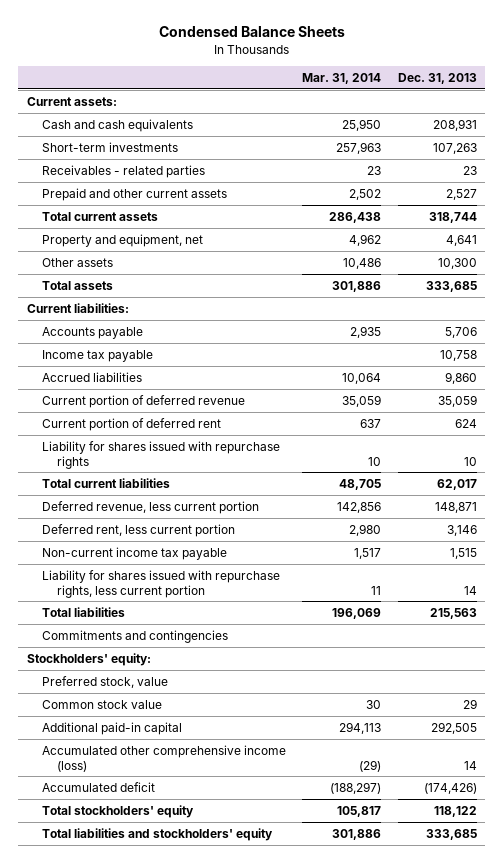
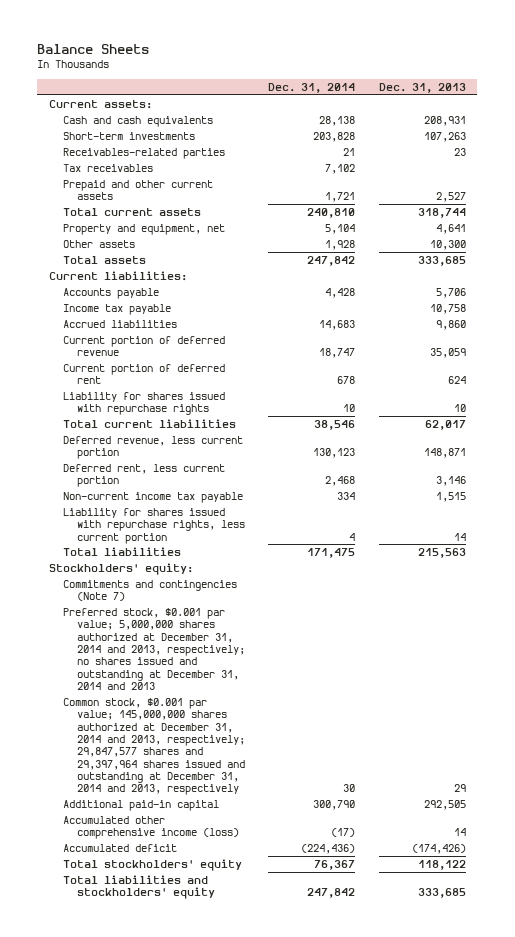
- Condensed Balance Sheets
+ Balance Sheets
- | Mar. 31, 2014 | Dec. 31, 2013
+ | Dec. 31, 2014 | Dec. 31, 2013
- Receivables - related parties | 23 | 23
+ Receivables-related parties | 21 | 23
+ Tax receivables | 7,102 |
- Commitments and contingencies
- Preferred stock, value
- Common stock value | 30 | 29
+ Commitments and contingencies (Note 7)
+ Preferred stock, $0.001 par value; 5,000,000 shares authorized at December 31, 2014 and 2013, respectively; no shares issued and outstanding at December 31, 2014 and 2013
+ Common stock, $0.001 par value; 145,000,000 shares authorized at December 31, 2014 and 2013, respectively; 29,847,577 shares and 29,397,964 shares issued and outstanding at December 31, 2014 and 2013, respectively | 30 | 29

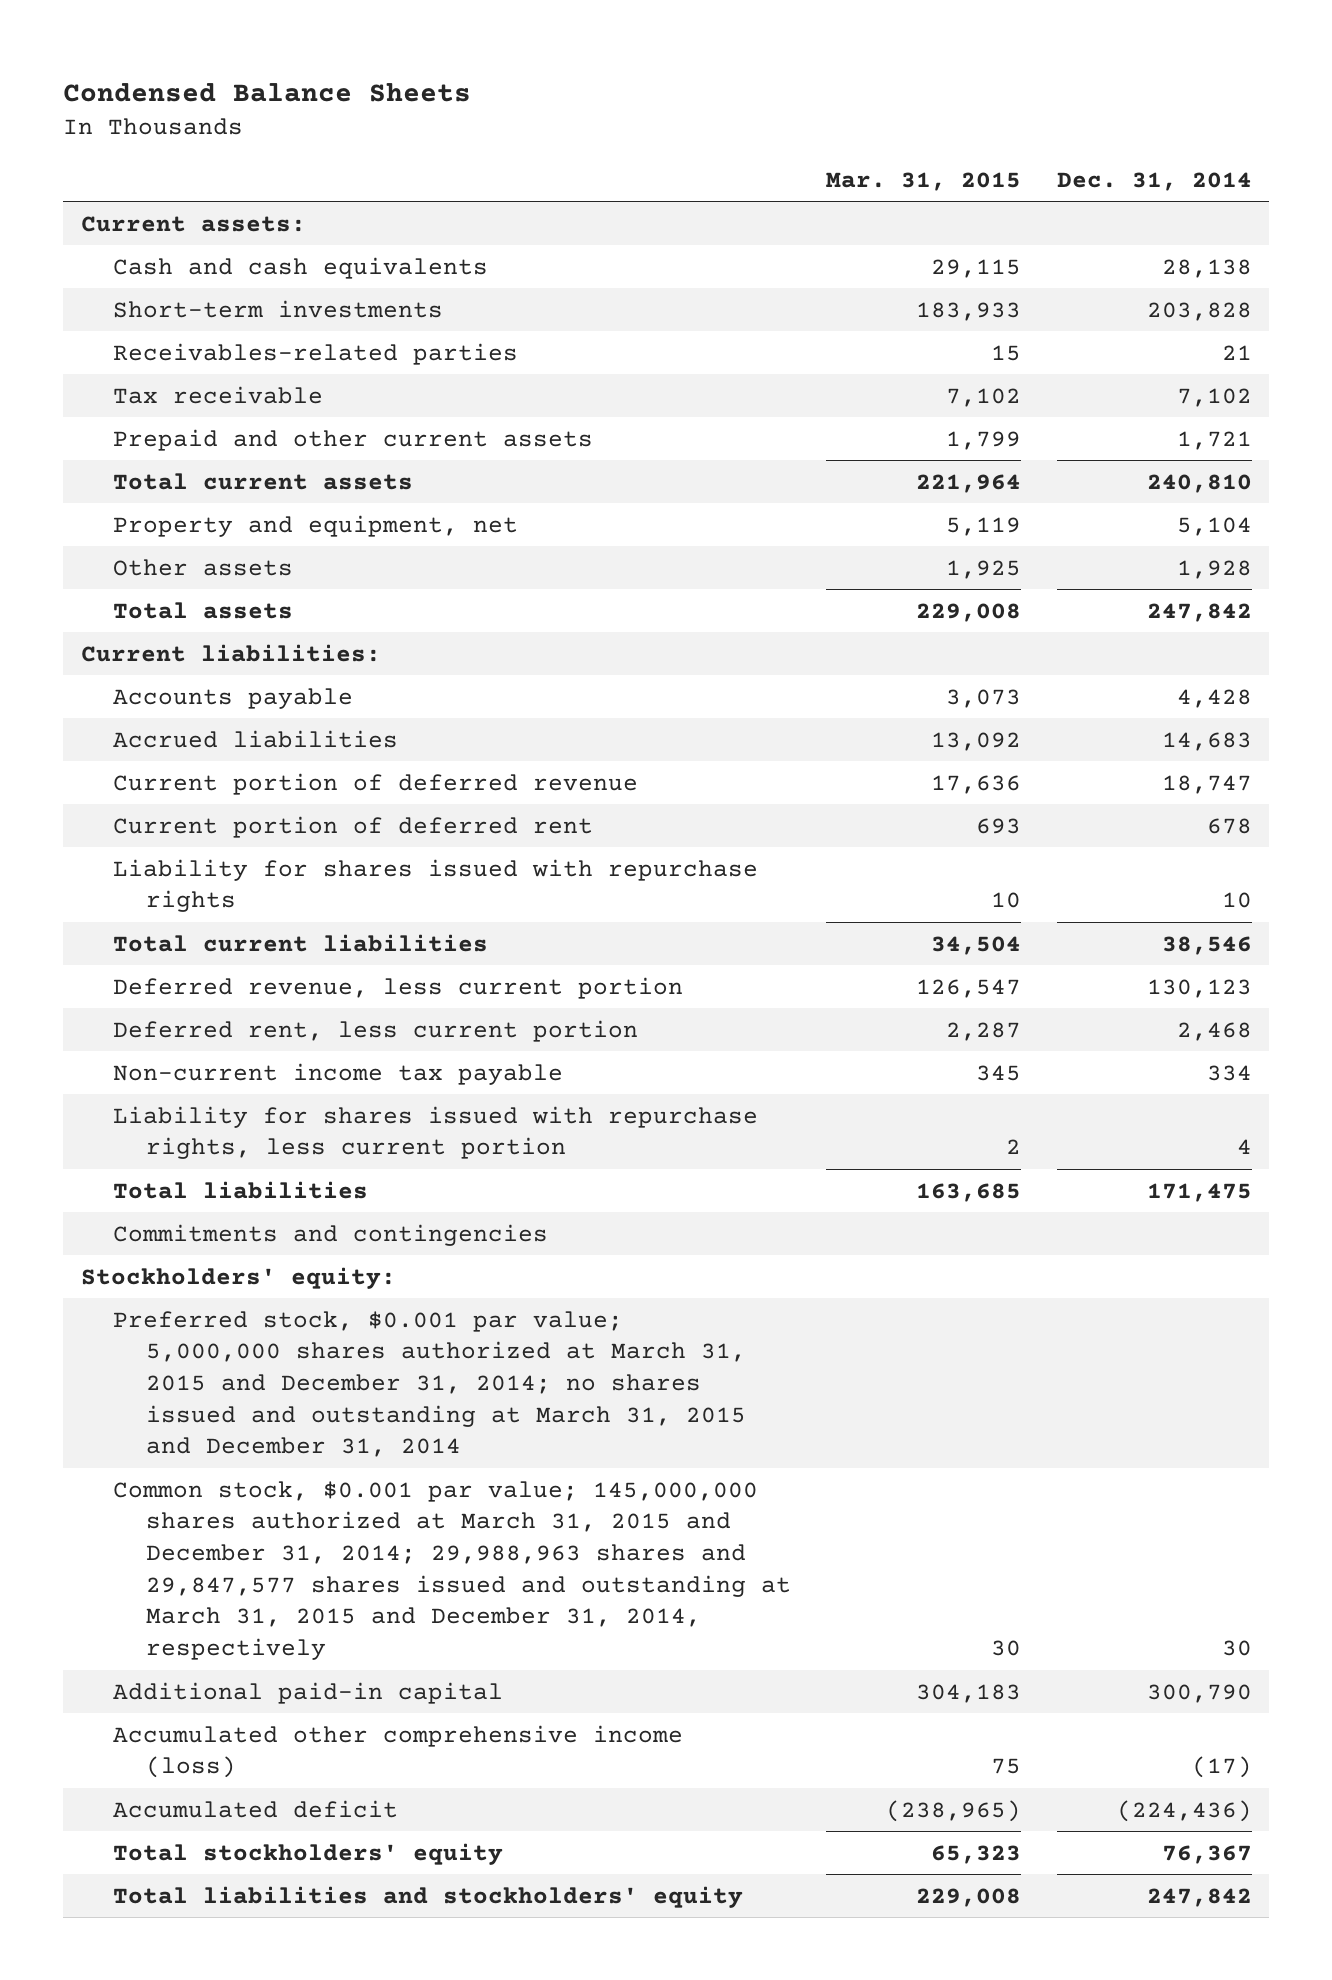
- Balance Sheets
+ Condensed Balance Sheets
- | Dec. 31, 2014 | Dec. 31, 2013
+ | Mar. 31, 2015 | Dec. 31, 2014
- Tax receivables | 7,102 |
+ Tax receivable | 7,102 | 7,102
- Income tax payable | | 10,758
+ Commitments and contingencies
- Commitments and contingencies (Note 7)
- Preferred stock, $0.001 par value; 5,000,000 shares authorized at December 31, 2014 and 2013, respectively; no shares issued and outstanding at December 31, 2014 and 2013
- Common stock, $0.001 par value; 145,000,000 shares authorized at December 31, 2014 and 2013, respectively; 29,847,577 shares and 29,397,964 shares issued and outstanding at December 31, 2014 and 2013, respectively | 30 | 29
+ Preferred stock, $0.001 par value; 5,000,000 shares authorized at March 31, 2015 and December 31, 2014; no shares issued and outstanding at March 31, 2015 and December 31, 2014
+ Common stock, $0.001 par value; 145,000,000 shares authorized at March 31, 2015 and December 31, 2014; 29,988,963 shares and 29,847,577 shares issued and outstanding at March 31, 2015 and December 31, 2014, respectively | 30 | 30

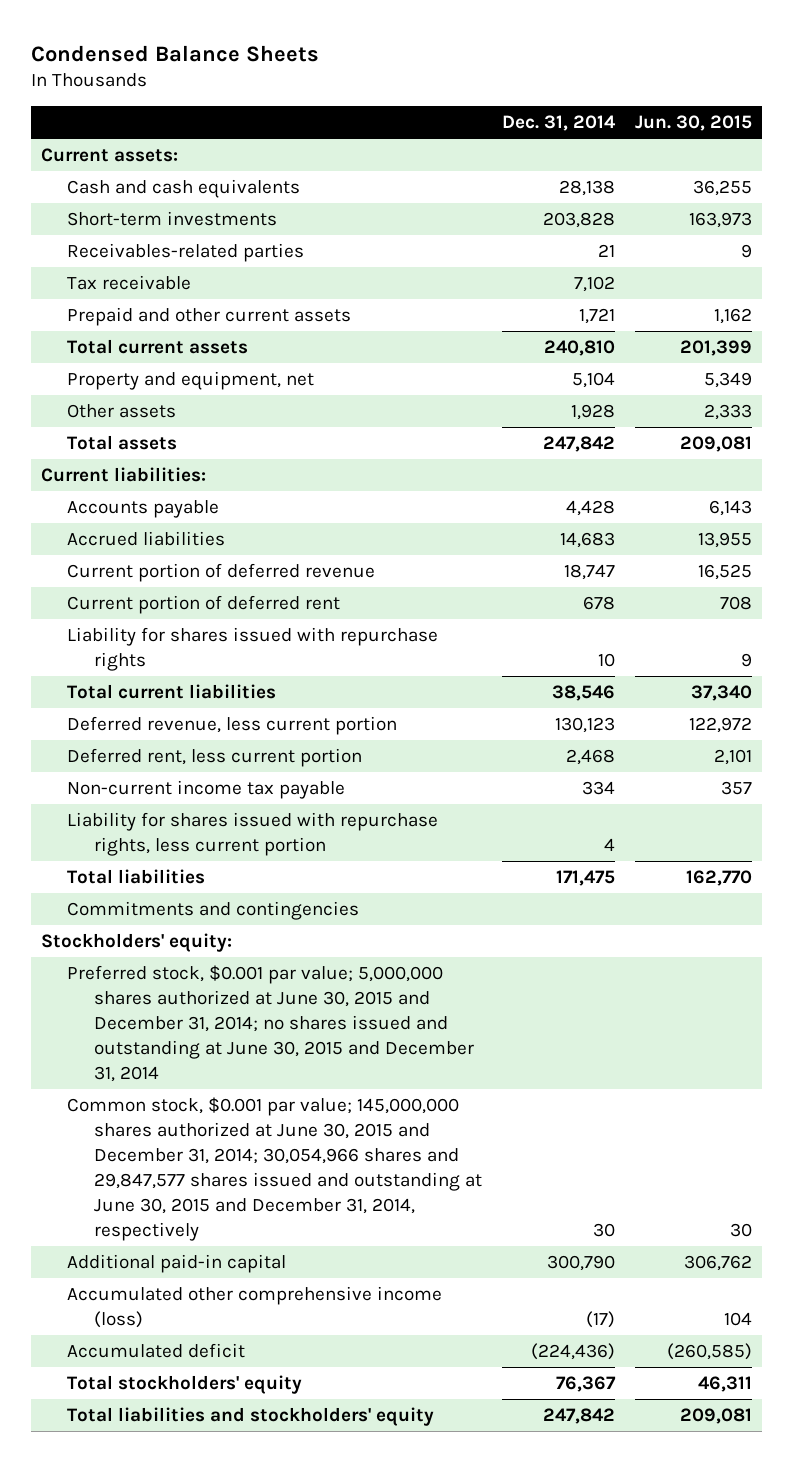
- | Mar. 31, 2015 | Dec. 31, 2014
+ | Dec. 31, 2014 | Jun. 30, 2015
- Preferred stock, $0.001 par value; 5,000,000 shares authorized at March 31, 2015 and December 31, 2014; no shares issued and outstanding at March 31, 2015 and December 31, 2014
- Common stock, $0.001 par value; 145,000,000 shares authorized at March 31, 2015 and December 31, 2014; 29,988,963 shares and 29,847,577 shares issued and outstanding at March 31, 2015 and December 31, 2014, respectively | 30 | 30
+ Preferred stock, $0.001 par value; 5,000,000 shares authorized at June 30, 2015 and December 31, 2014; no shares issued and outstanding at June 30, 2015 and December 31, 2014
+ Common stock, $0.001 par value; 145,000,000 shares authorized at June 30, 2015 and December 31, 2014; 30,054,966 shares and 29,847,577 shares issued and outstanding at June 30, 2015 and December 31, 2014, respectively | 30 | 30

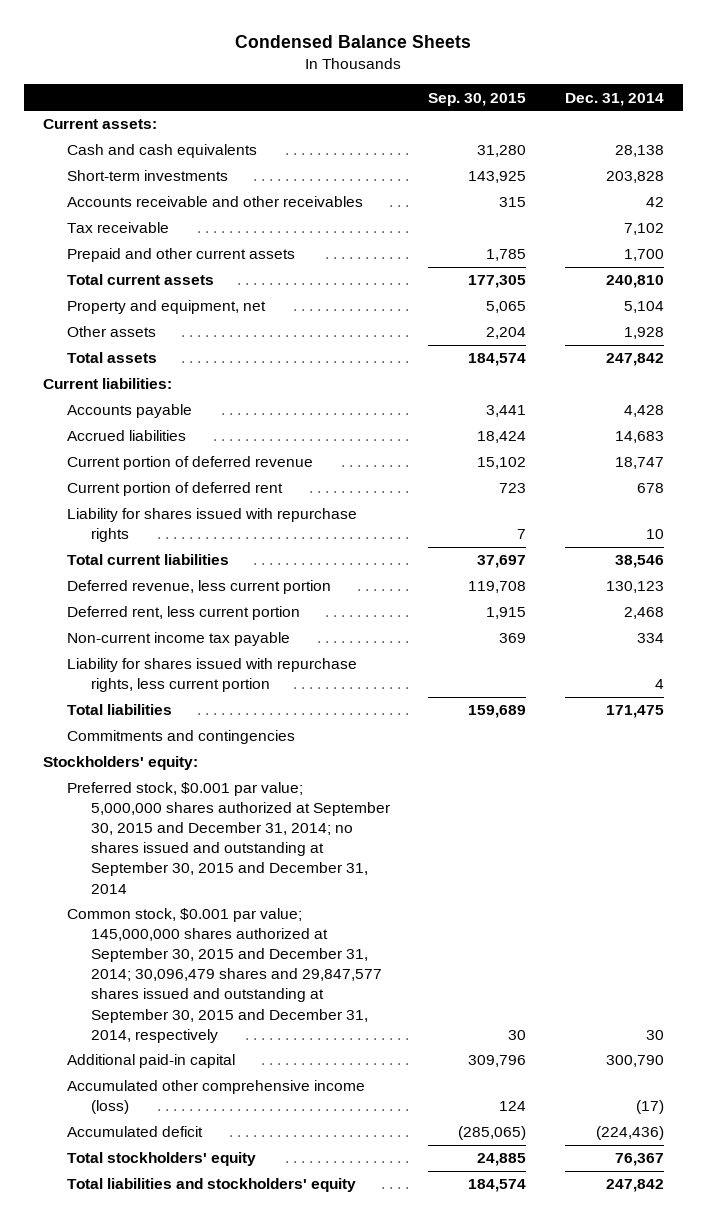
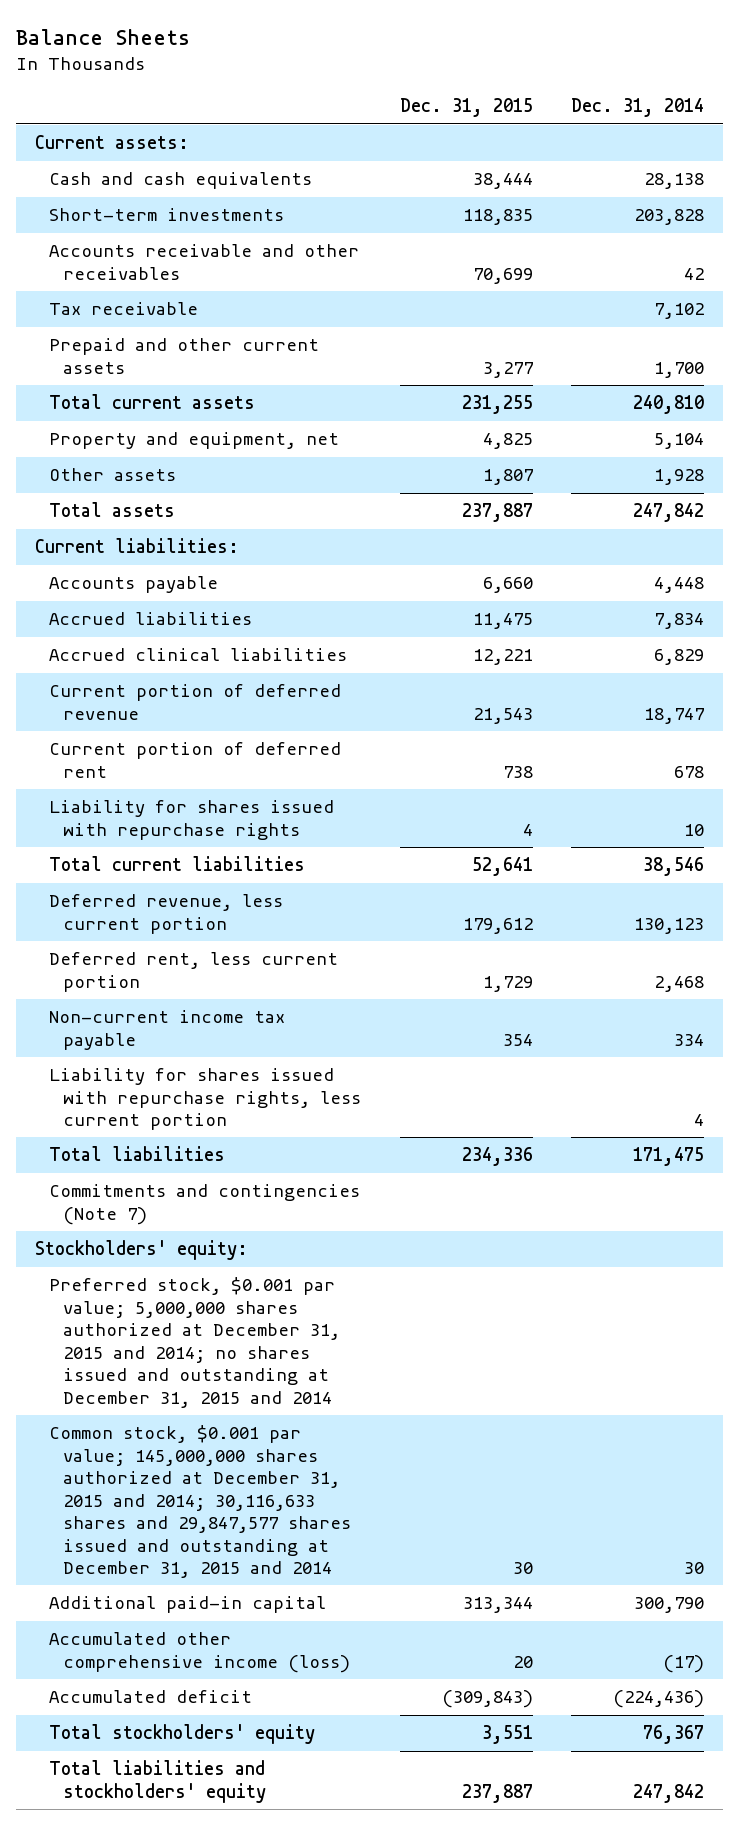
- Condensed Balance Sheets
+ Balance Sheets
- | Sep. 30, 2015 | Dec. 31, 2014
+ | Dec. 31, 2015 | Dec. 31, 2014
- Accounts payable | 3,441 | 4,428
- Accrued liabilities | 18,424 | 14,683
+ Accounts payable | 6,660 | 4,448
+ Accrued liabilities | 11,475 | 7,834
+ Accrued clinical liabilities | 12,221 | 6,829
- Commitments and contingencies
+ Commitments and contingencies (Note 7)
- Preferred stock, $0.001 par value; 5,000,000 shares authorized at September 30, 2015 and December 31, 2014; no shares issued and outstanding at September 30, 2015 and December 31, 2014
- Common stock, $0.001 par value; 145,000,000 shares authorized at September 30, 2015 and December 31, 2014; 30,096,479 shares and 29,847,577 shares issued and outstanding at September 30, 2015 and December 31, 2014, respectively | 30 | 30
+ Preferred stock, $0.001 par value; 5,000,000 shares authorized at December 31, 2015 and 2014; no shares issued and outstanding at December 31, 2015 and 2014
+ Common stock, $0.001 par value; 145,000,000 shares authorized at December 31, 2015 and 2014; 30,116,633 shares and 29,847,577 shares issued and outstanding at December 31, 2015 and 2014 | 30 | 30

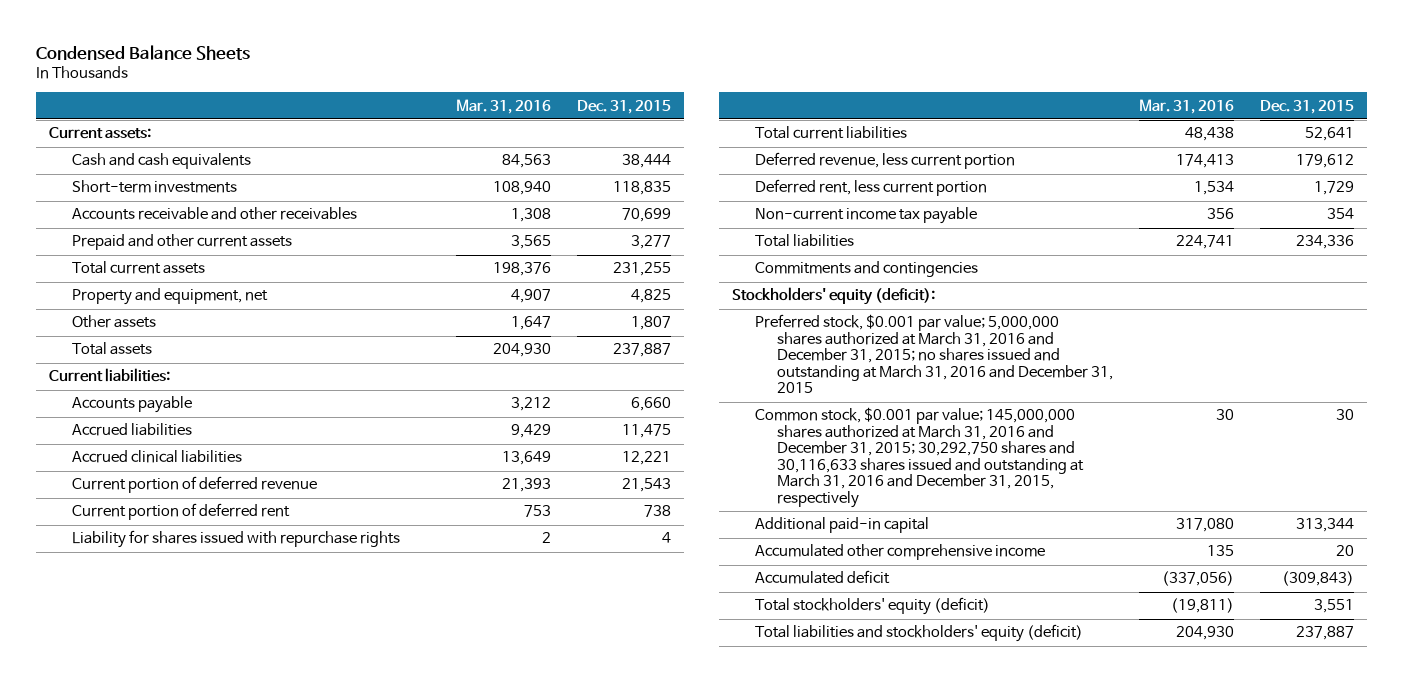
- Balance Sheets
+ Condensed Balance Sheets
- | Dec. 31, 2015 | Dec. 31, 2014
+ | Mar. 31, 2016 | Dec. 31, 2015
- Tax receivable | | 7,102
- Liability for shares issued with repurchase rights, less current portion | | 4
- Commitments and contingencies (Note 7)
- Stockholders' equity:
- Preferred stock, $0.001 par value; 5,000,000 shares authorized at December 31, 2015 and 2014; no shares issued and outstanding at December 31, 2015 and 2014
- Common stock, $0.001 par value; 145,000,000 shares authorized at December 31, 2015 and 2014; 30,116,633 shares and 29,847,577 shares issued and outstanding at December 31, 2015 and 2014 | 30 | 30
+ Commitments and contingencies
+ Stockholders' equity (deficit):
+ Preferred stock, $0.001 par value; 5,000,000 shares authorized at March 31, 2016 and December 31, 2015; no shares issued and outstanding at March 31, 2016 and December 31, 2015
+ Common stock, $0.001 par value; 145,000,000 shares authorized at March 31, 2016 and December 31, 2015; 30,292,750 shares and 30,116,633 shares issued and outstanding at March 31, 2016 and December 31, 2015, respectively | 30 | 30
- Accumulated other comprehensive income (loss) | 20 | (17)
+ Accumulated other comprehensive income | 135 | 20
- Total stockholders' equity | 3,551 | 76,367
- Total liabilities and stockholders' equity | 237,887 | 247,842
+ Total stockholders' equity (deficit) | (19,811) | 3,551
+ Total liabilities and stockholders' equity (deficit) | 204,930 | 237,887

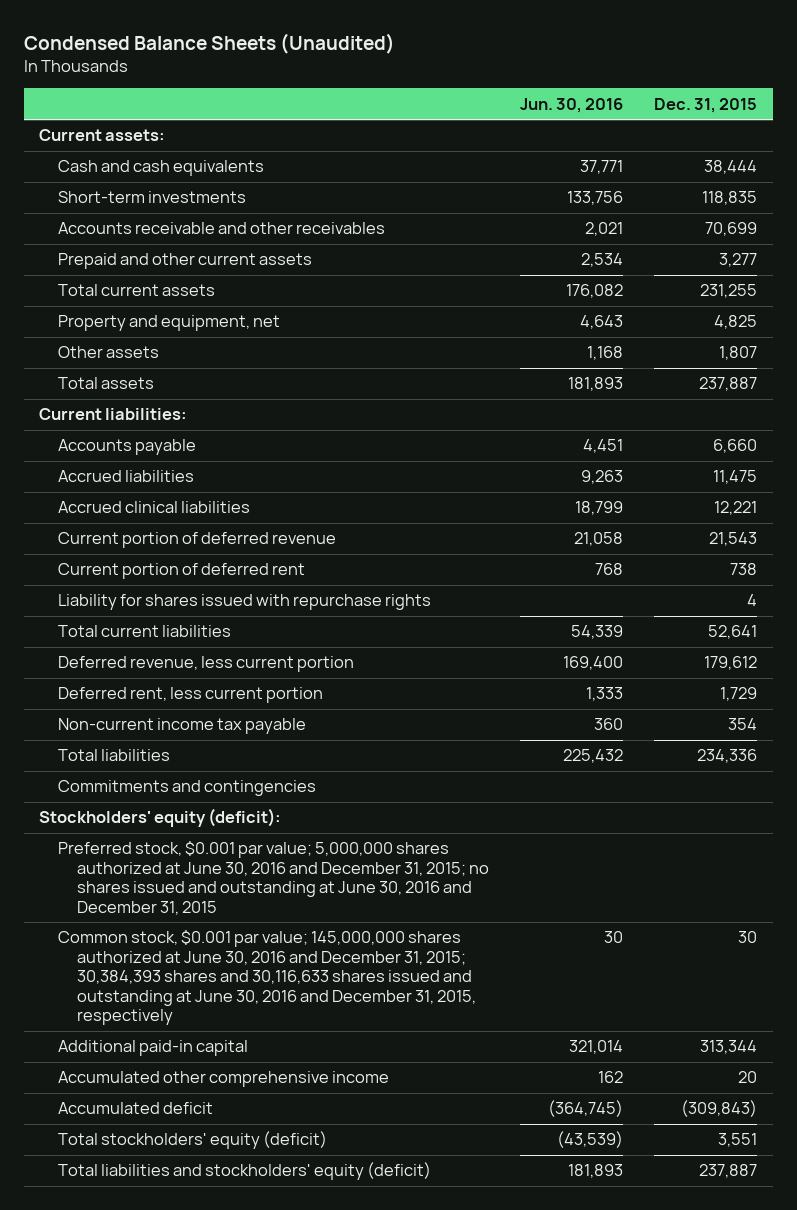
- Condensed Balance Sheets
+ Condensed Balance Sheets (Unaudited)
- | Mar. 31, 2016 | Dec. 31, 2015
+ | Jun. 30, 2016 | Dec. 31, 2015
- Preferred stock, $0.001 par value; 5,000,000 shares authorized at March 31, 2016 and December 31, 2015; no shares issued and outstanding at March 31, 2016 and December 31, 2015
- Common stock, $0.001 par value; 145,000,000 shares authorized at March 31, 2016 and December 31, 2015; 30,292,750 shares and 30,116,633 shares issued and outstanding at March 31, 2016 and December 31, 2015, respectively | 30 | 30
+ Preferred stock, $0.001 par value; 5,000,000 shares authorized at June 30, 2016 and December 31, 2015; no shares issued and outstanding at June 30, 2016 and December 31, 2015
+ Common stock, $0.001 par value; 145,000,000 shares authorized at June 30, 2016 and December 31, 2015; 30,384,393 shares and 30,116,633 shares issued and outstanding at June 30, 2016 and December 31, 2015, respectively | 30 | 30

